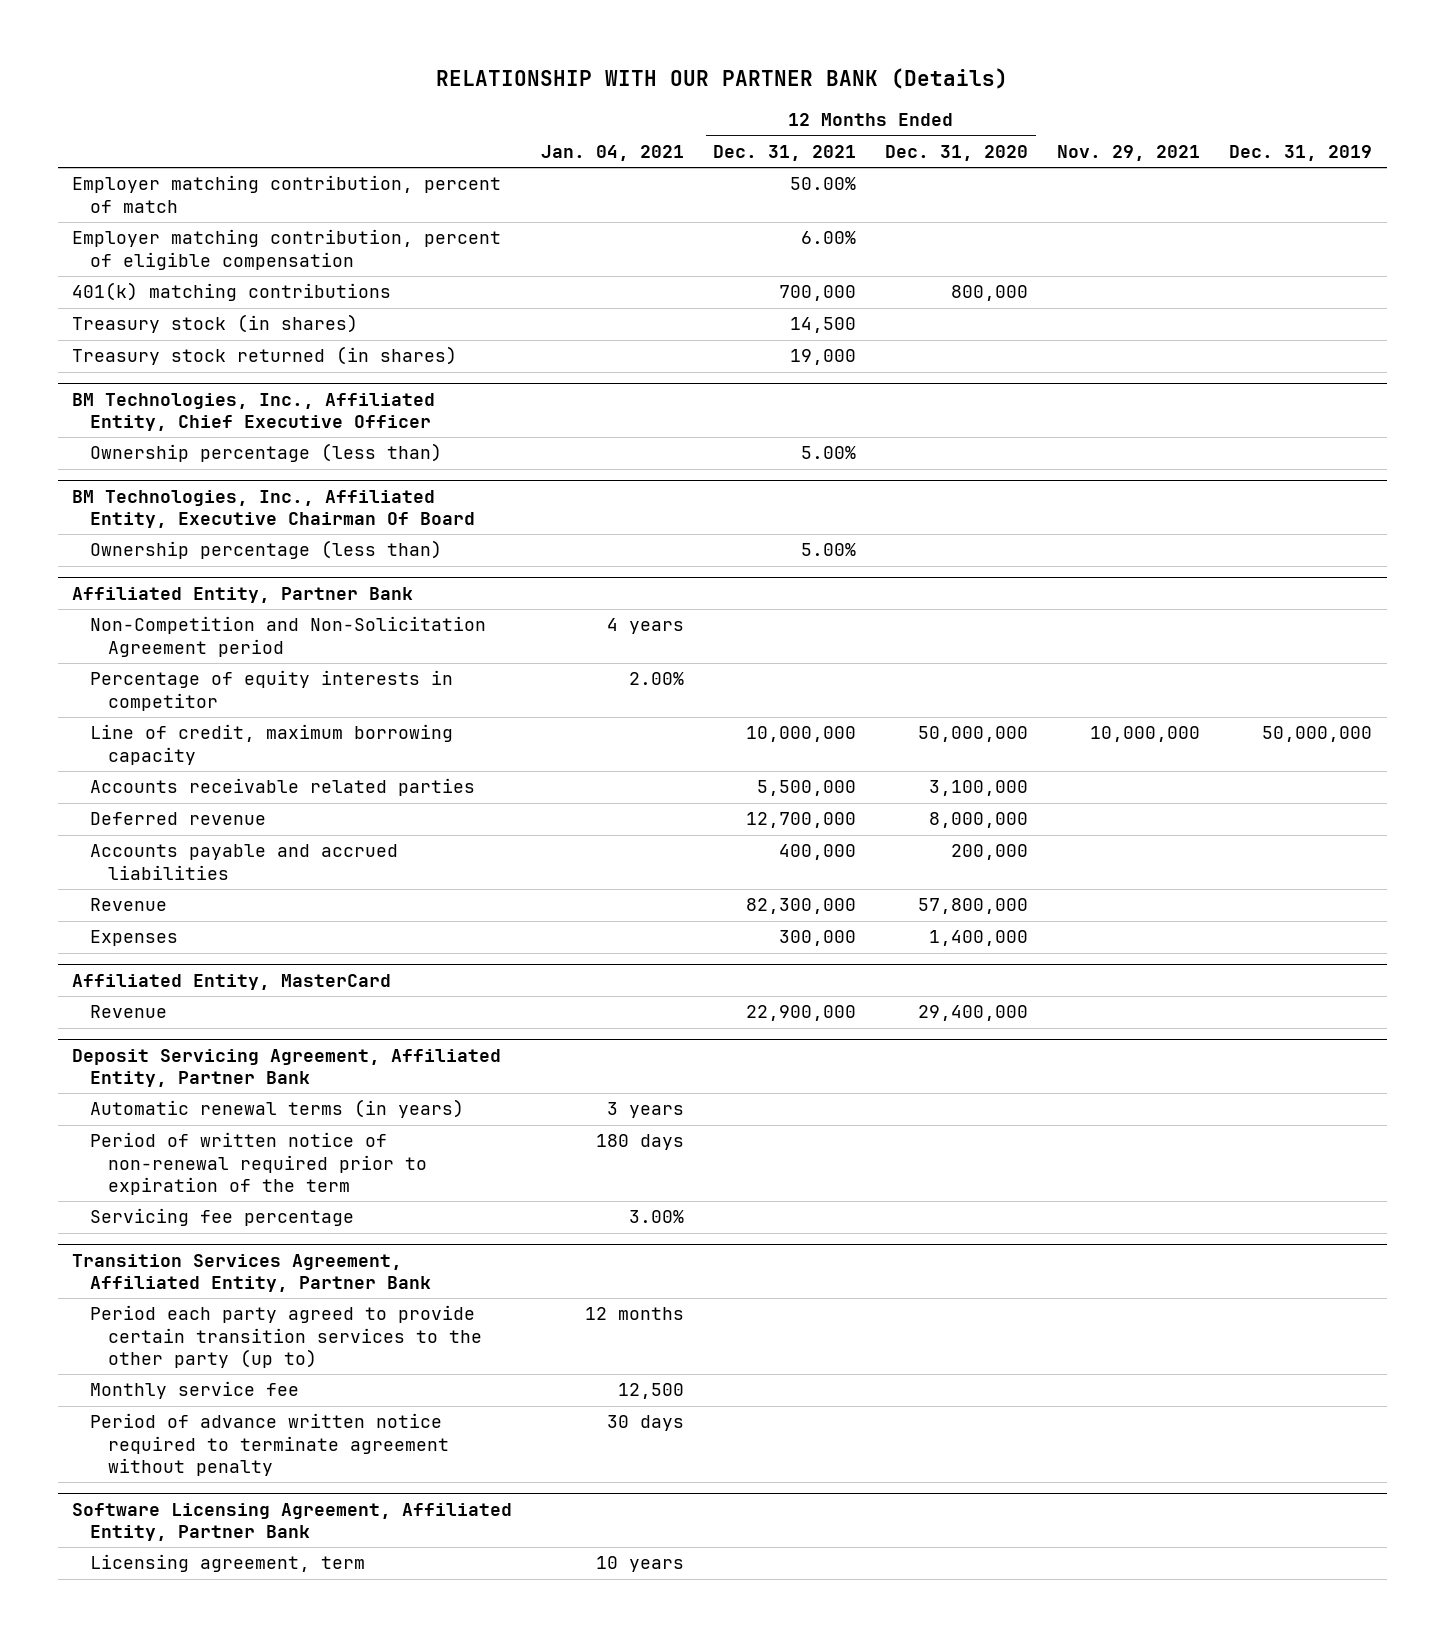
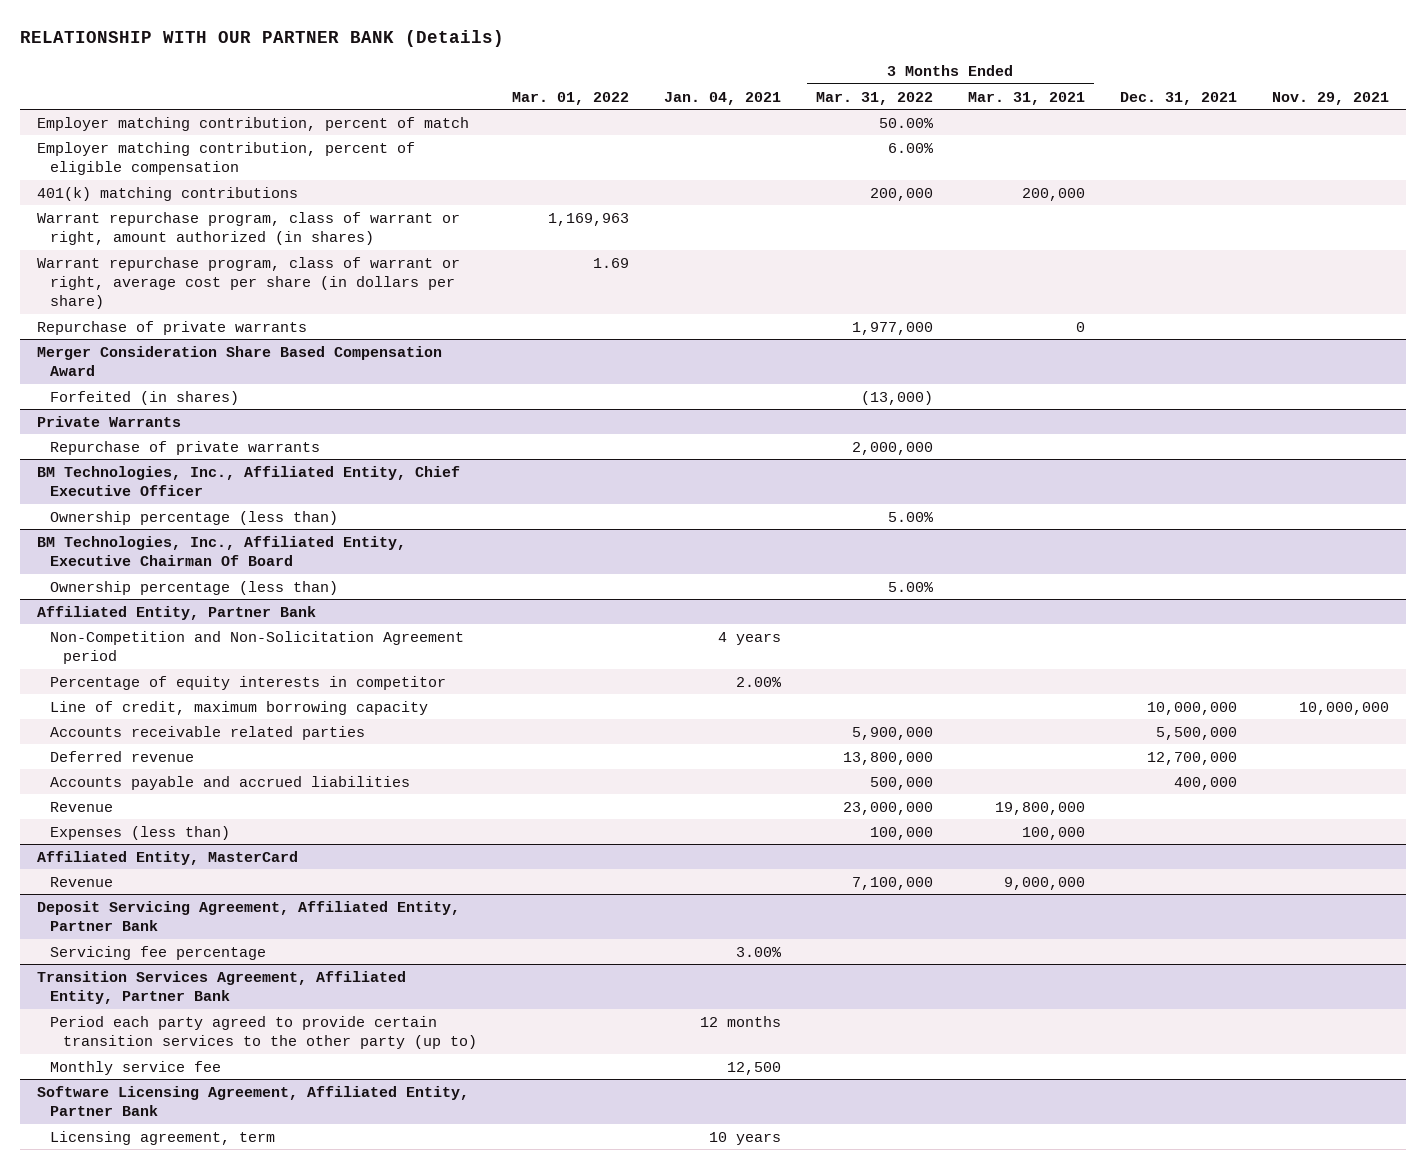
- | Jan. 04, 2021 | 12 Months Ended Dec. 31, 2021 | 12 Months Ended Dec. 31, 2020 | Nov. 29, 2021 | Dec. 31, 2019
+ | Mar. 01, 2022 | Jan. 04, 2021 | 3 Months Ended Mar. 31, 2022 | 3 Months Ended Mar. 31, 2021 | Dec. 31, 2021 | Nov. 29, 2021
- Treasury stock (in shares) | | 14,500 | | |
- Treasury stock returned (in shares) | | 19,000 | | |
+ Warrant repurchase program, class of warrant or right, amount authorized (in shares) | 1,169,963 | | | | |
+ Warrant repurchase program, class of warrant or right, average cost per share (in dollars per share) | 1.69 | | | | |
+ Repurchase of private warrants | | | 1,977,000 | 0 | |
+ Merger Consideration Share Based Compensation Award
+ Forfeited (in shares) | | | (13,000) | | |
+ Private Warrants
+ Repurchase of private warrants | | | 2,000,000 | | |
@ Affiliated Entity, Partner Bank
- Expenses | | 300,000 | 1,400,000 | |
+ Expenses (less than) | | | 100,000 | 100,000 | |
@ Deposit Servicing Agreement, Affiliated Entity, Partner Bank
- Automatic renewal terms (in years) | 3 years | | | |
- Period of written notice of non-renewal required prior to expiration of the term | 180 days | | | |
@ Transition Services Agreement, Affiliated Entity, Partner Bank
- Period of advance written notice required to terminate agreement without penalty | 30 days | | | |

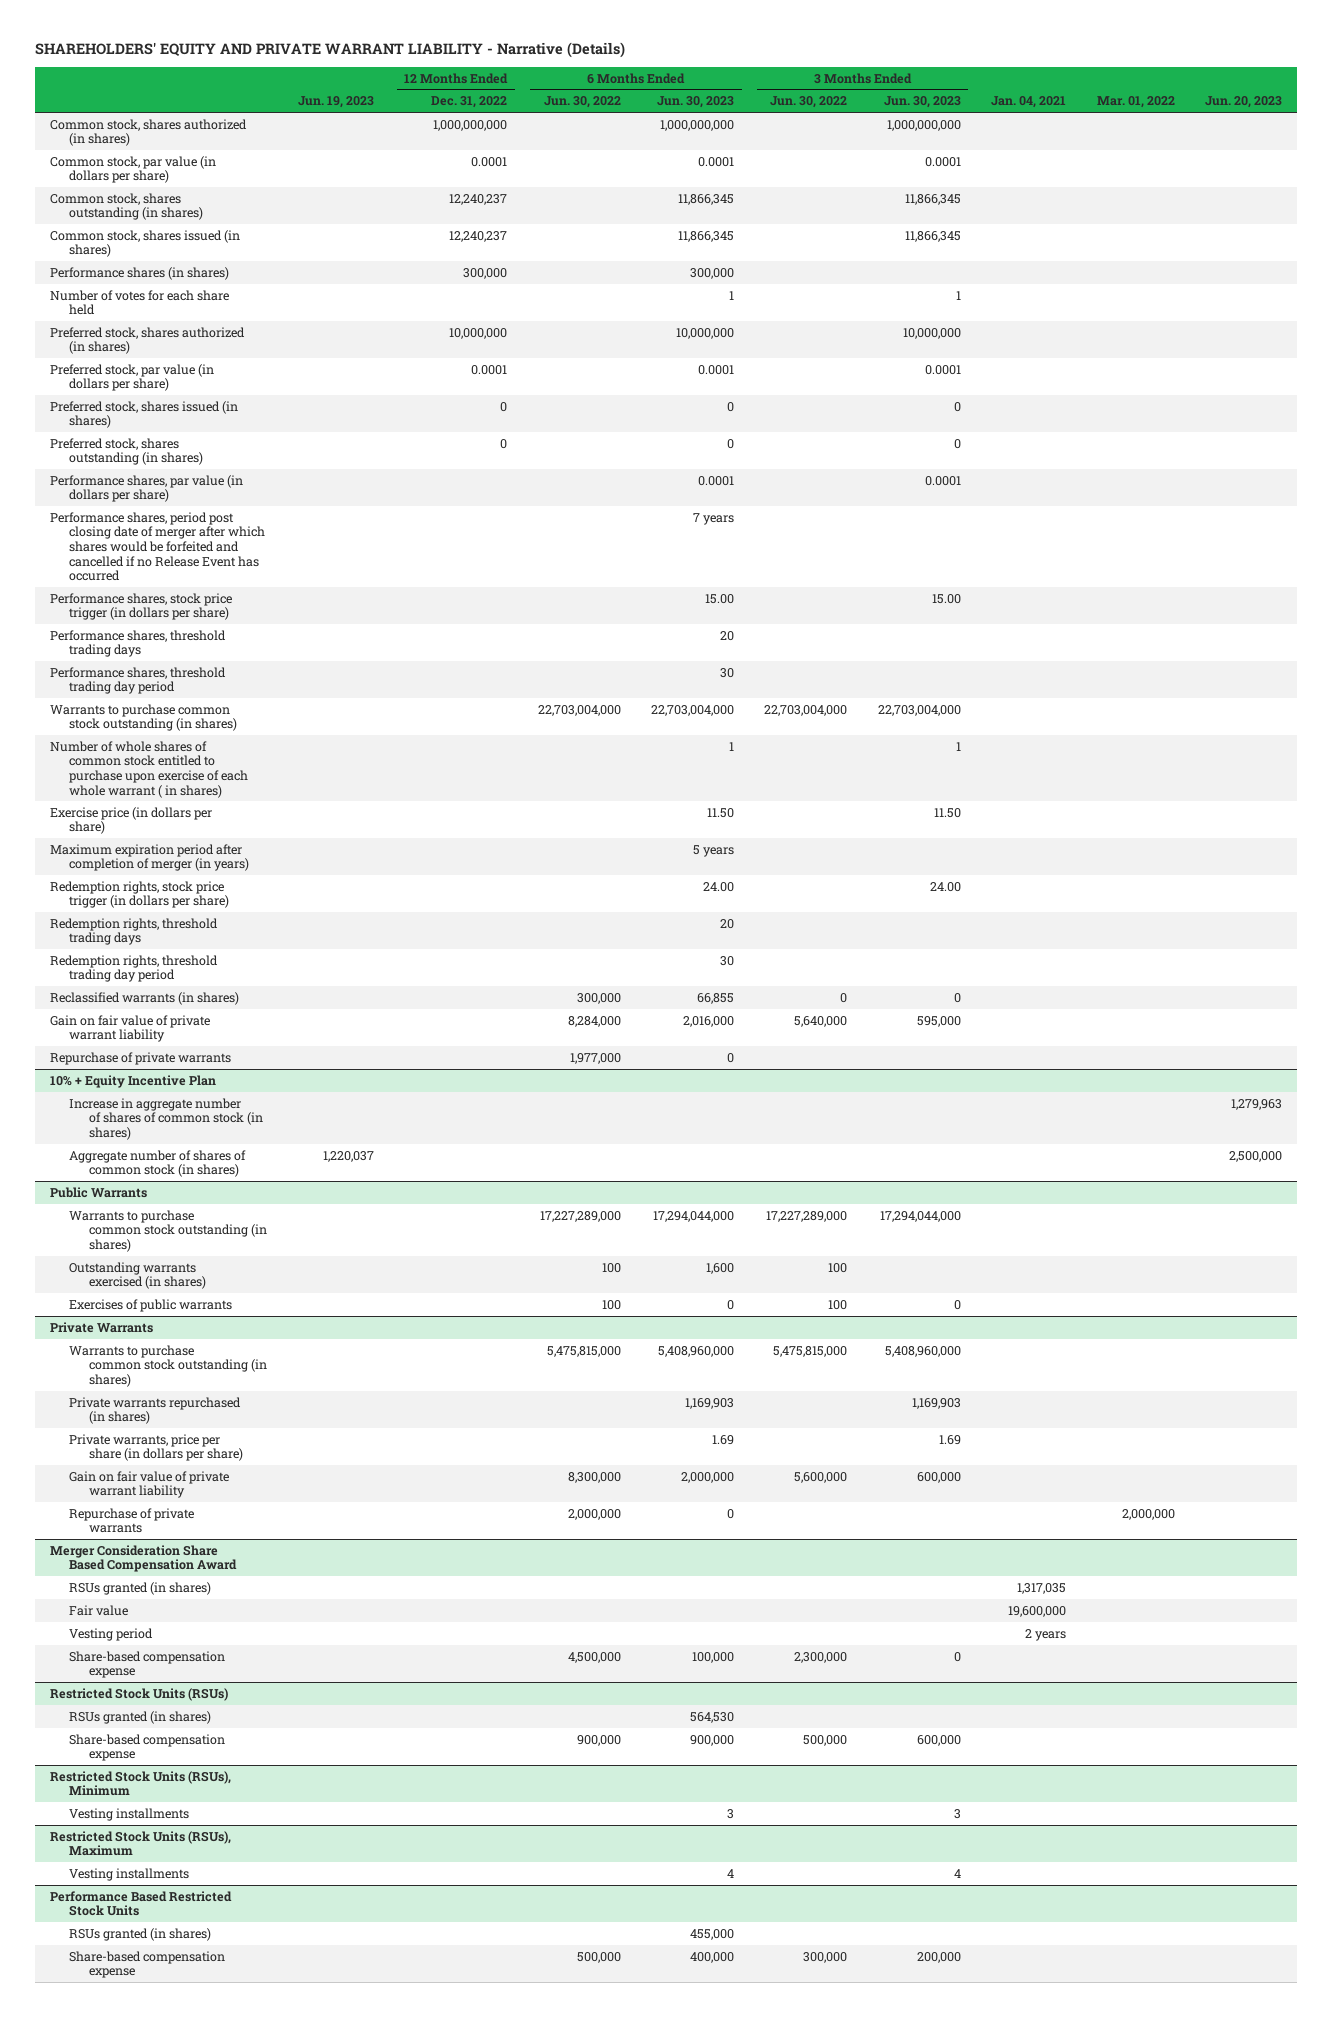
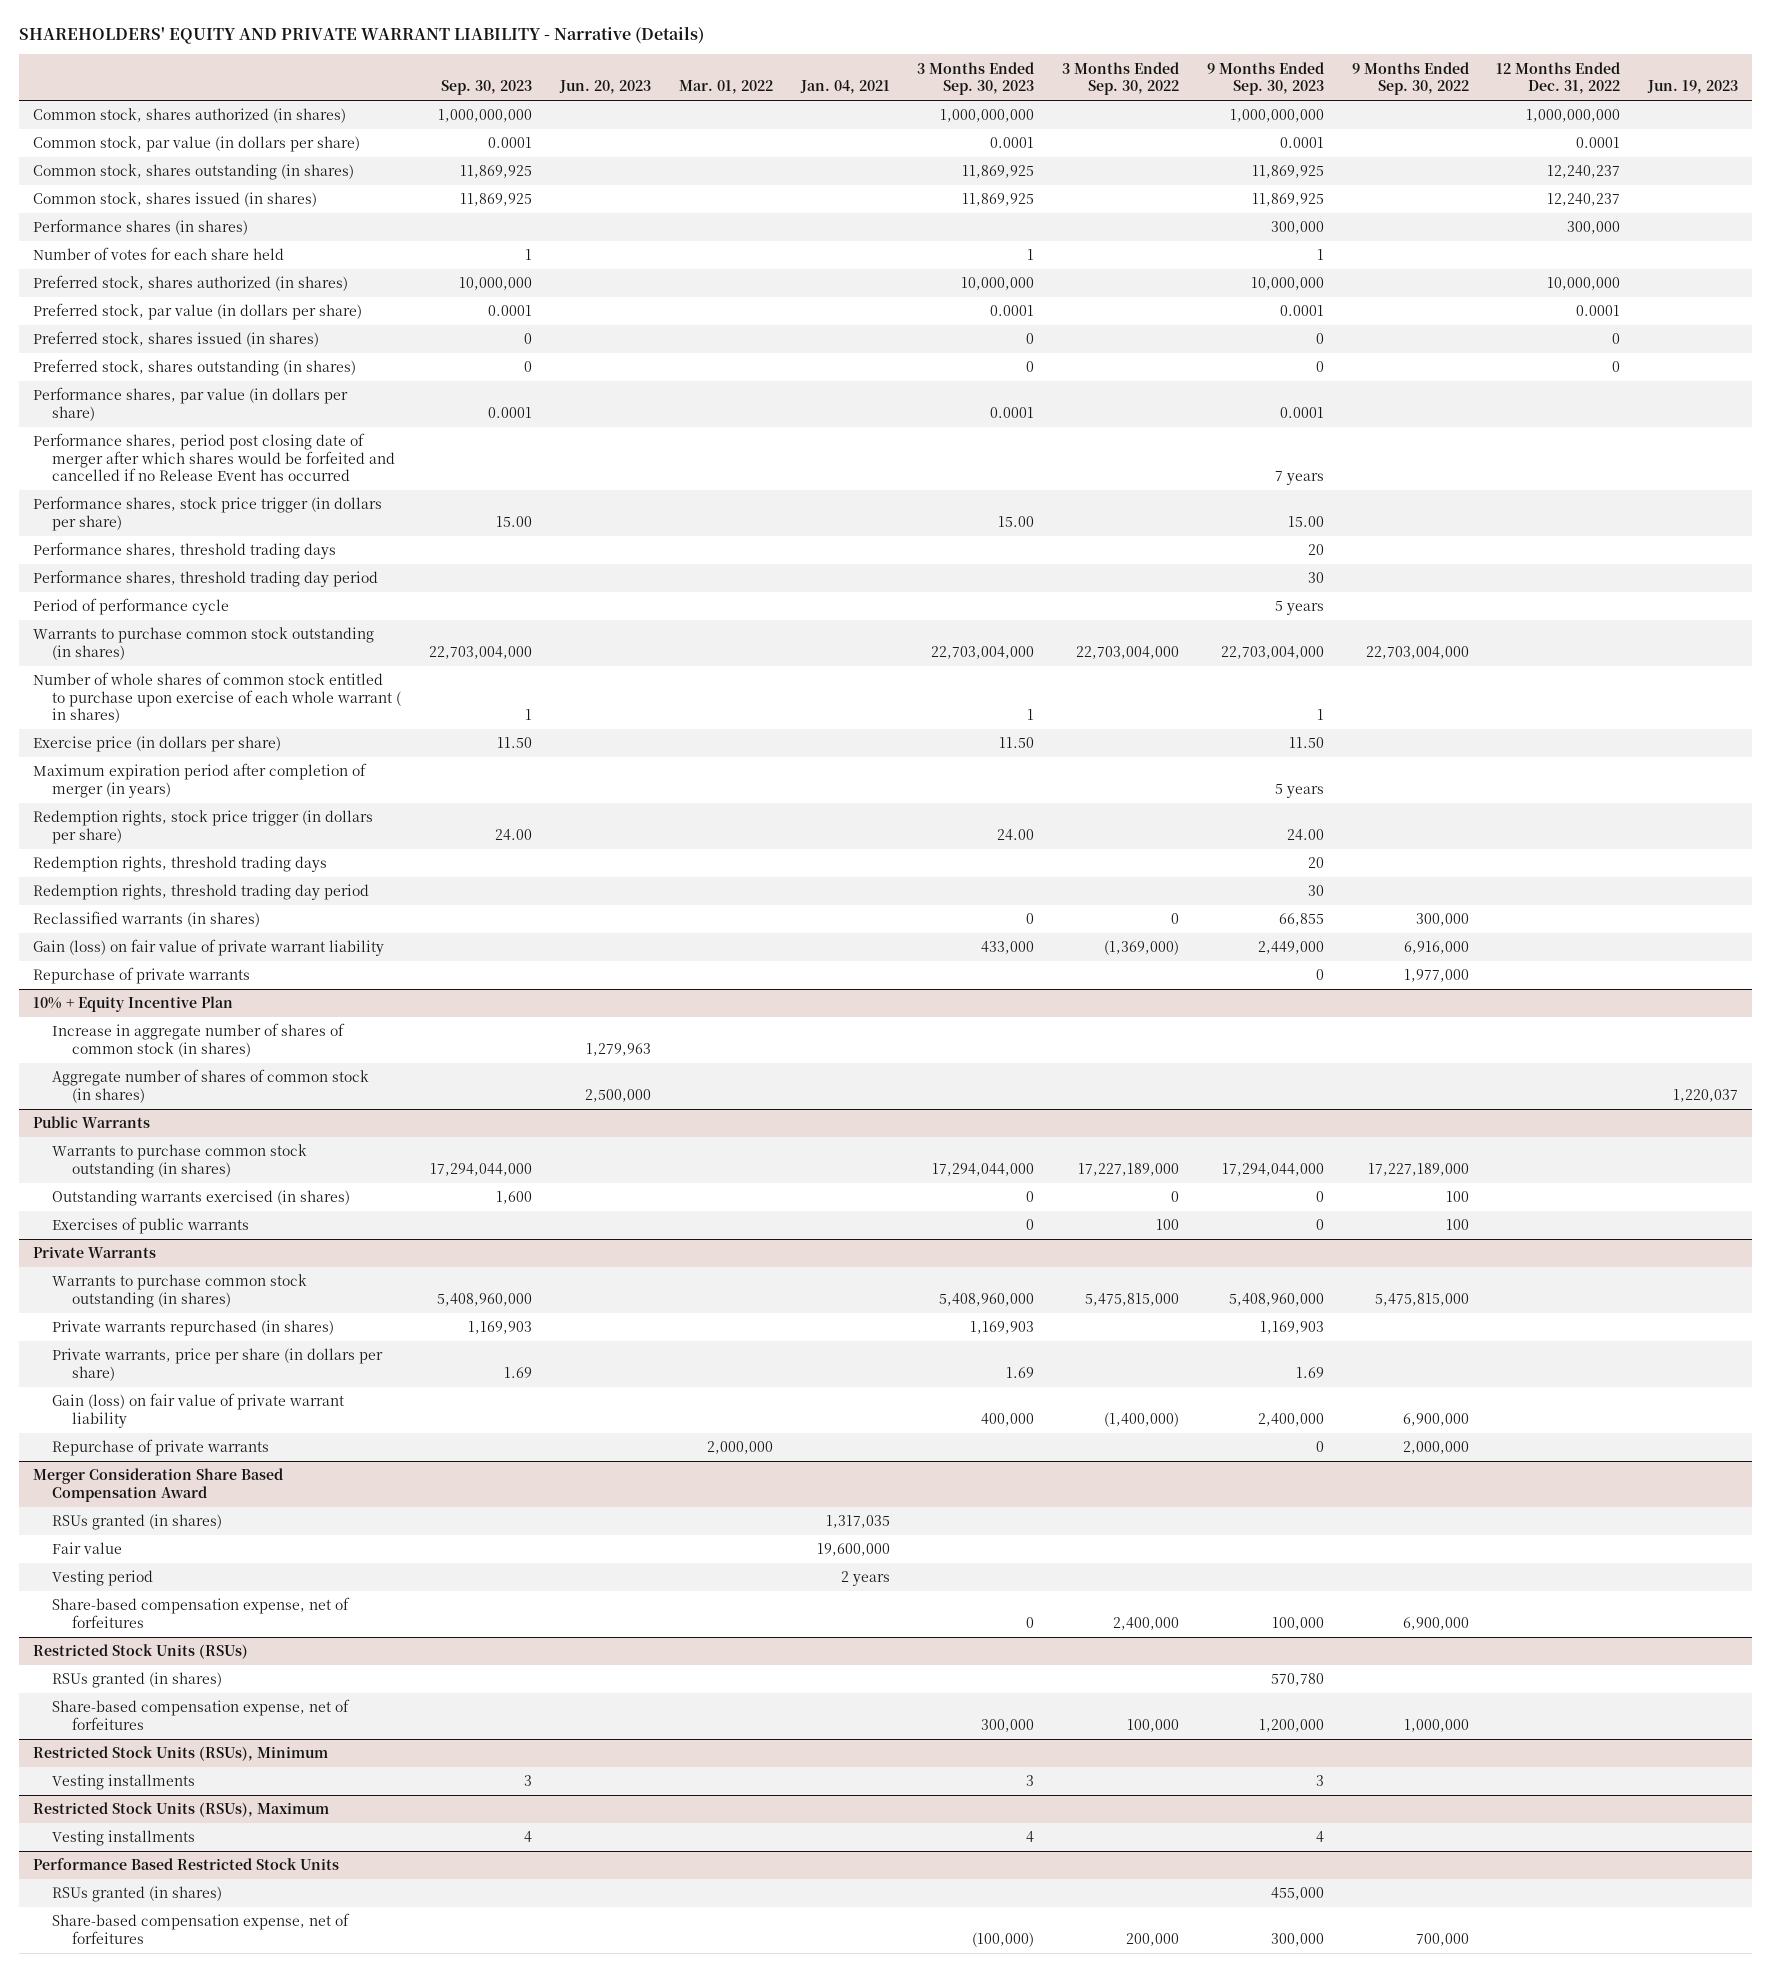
- | Jun. 19, 2023 | 12 Months Ended Dec. 31, 2022 | 6 Months Ended Jun. 30, 2022 | 6 Months Ended Jun. 30, 2023 | 3 Months Ended Jun. 30, 2022 | 3 Months Ended Jun. 30, 2023 | Jan. 04, 2021 | Mar. 01, 2022 | Jun. 20, 2023
+ | Sep. 30, 2023 | Jun. 20, 2023 | Mar. 01, 2022 | Jan. 04, 2021 | 3 Months Ended Sep. 30, 2023 | 3 Months Ended Sep. 30, 2022 | 9 Months Ended Sep. 30, 2023 | 9 Months Ended Sep. 30, 2022 | 12 Months Ended Dec. 31, 2022 | Jun. 19, 2023
+ Period of performance cycle | | | | | | | 5 years | | |
- Gain on fair value of private warrant liability | | | 8,284,000 | 2,016,000 | 5,640,000 | 595,000 | | |
+ Gain (loss) on fair value of private warrant liability | | | | | 433,000 | (1,369,000) | 2,449,000 | 6,916,000 | |
@ Private Warrants
- Gain on fair value of private warrant liability | | | 8,300,000 | 2,000,000 | 5,600,000 | 600,000 | | |
+ Gain (loss) on fair value of private warrant liability | | | | | 400,000 | (1,400,000) | 2,400,000 | 6,900,000 | |
@ Merger Consideration Share Based Compensation Award
- Share-based compensation expense | | | 4,500,000 | 100,000 | 2,300,000 | 0 | | |
+ Share-based compensation expense, net of forfeitures | | | | | 0 | 2,400,000 | 100,000 | 6,900,000 | |
@ Restricted Stock Units (RSUs)
- Share-based compensation expense | | | 900,000 | 900,000 | 500,000 | 600,000 | | |
+ Share-based compensation expense, net of forfeitures | | | | | 300,000 | 100,000 | 1,200,000 | 1,000,000 | |
@ Performance Based Restricted Stock Units
- Share-based compensation expense | | | 500,000 | 400,000 | 300,000 | 200,000 | | |
+ Share-based compensation expense, net of forfeitures | | | | | (100,000) | 200,000 | 300,000 | 700,000 | |

